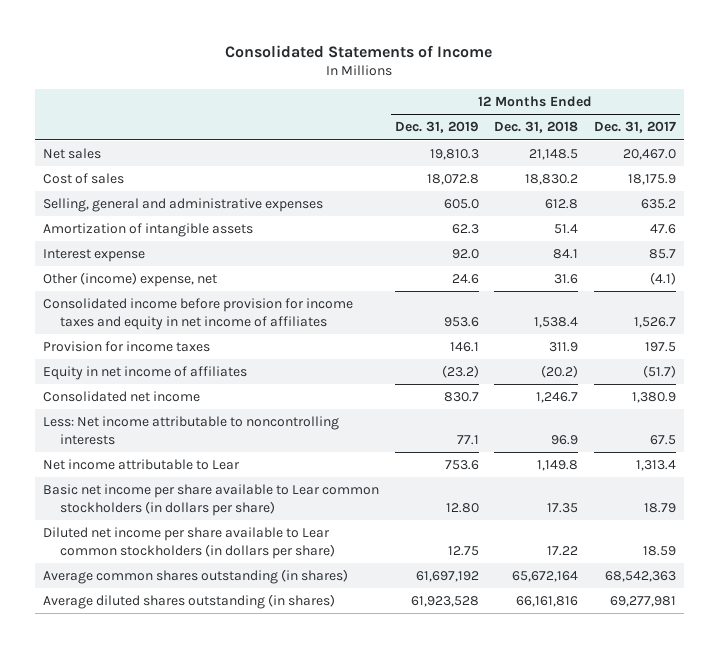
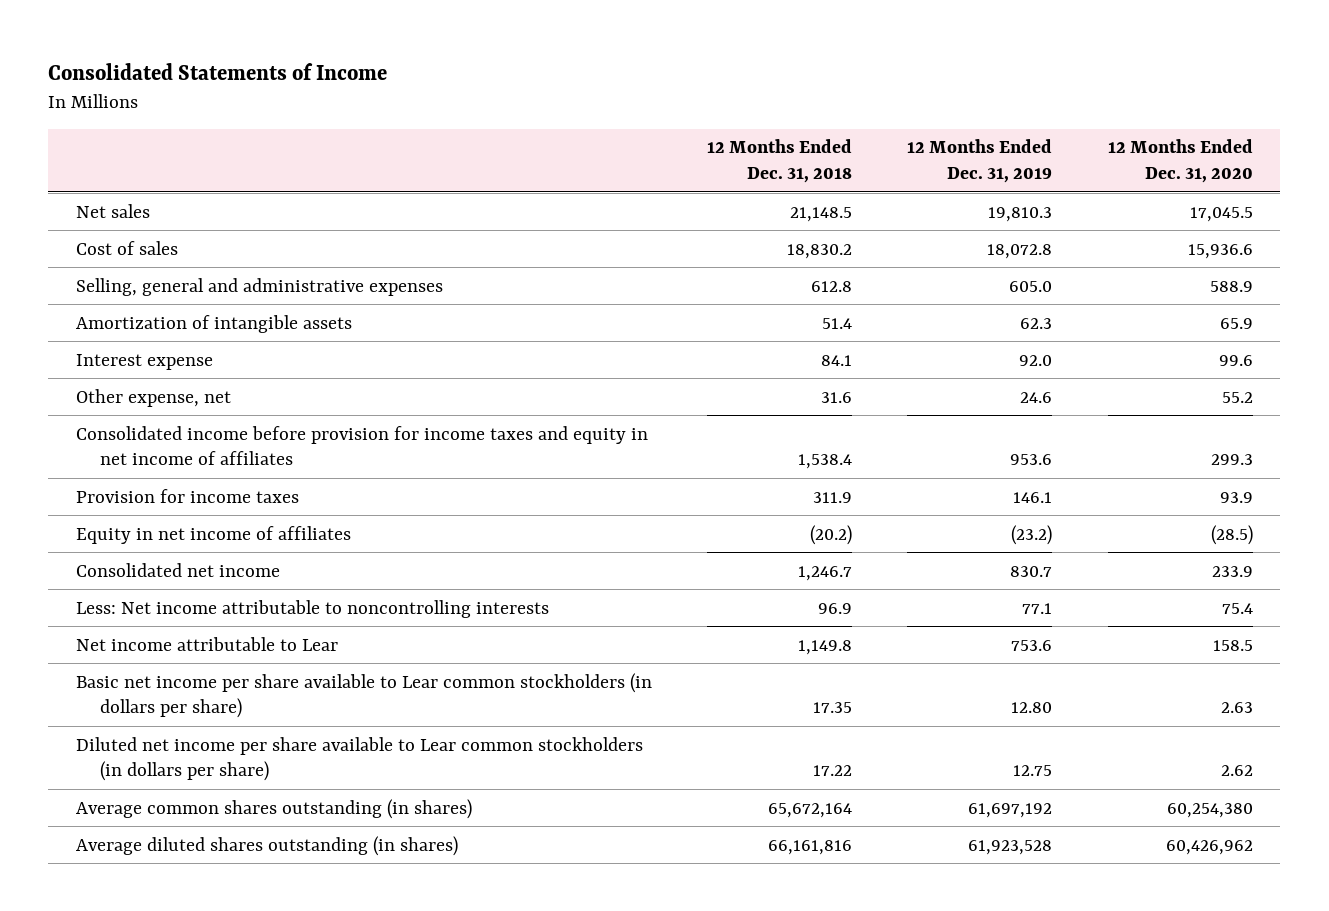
- | 12 Months Ended Dec. 31, 2019 | 12 Months Ended Dec. 31, 2018 | 12 Months Ended Dec. 31, 2017
+ | 12 Months Ended Dec. 31, 2018 | 12 Months Ended Dec. 31, 2019 | 12 Months Ended Dec. 31, 2020
- Other (income) expense, net | 24.6 | 31.6 | (4.1)
+ Other expense, net | 31.6 | 24.6 | 55.2

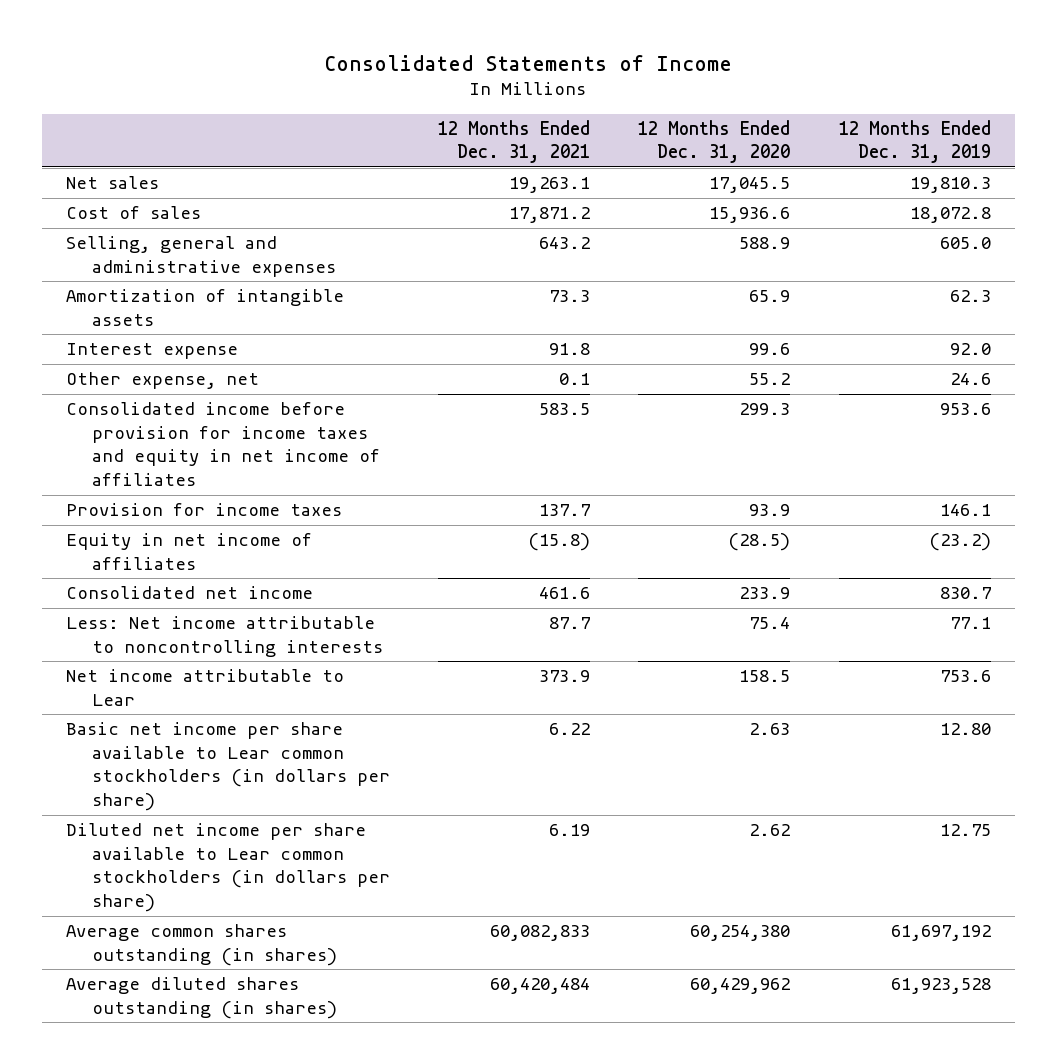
- | 12 Months Ended Dec. 31, 2018 | 12 Months Ended Dec. 31, 2019 | 12 Months Ended Dec. 31, 2020
+ | 12 Months Ended Dec. 31, 2021 | 12 Months Ended Dec. 31, 2020 | 12 Months Ended Dec. 31, 2019
- Average diluted shares outstanding (in shares) | 66,161,816 | 61,923,528 | 60,426,962
+ Average diluted shares outstanding (in shares) | 60,420,484 | 60,429,962 | 61,923,528

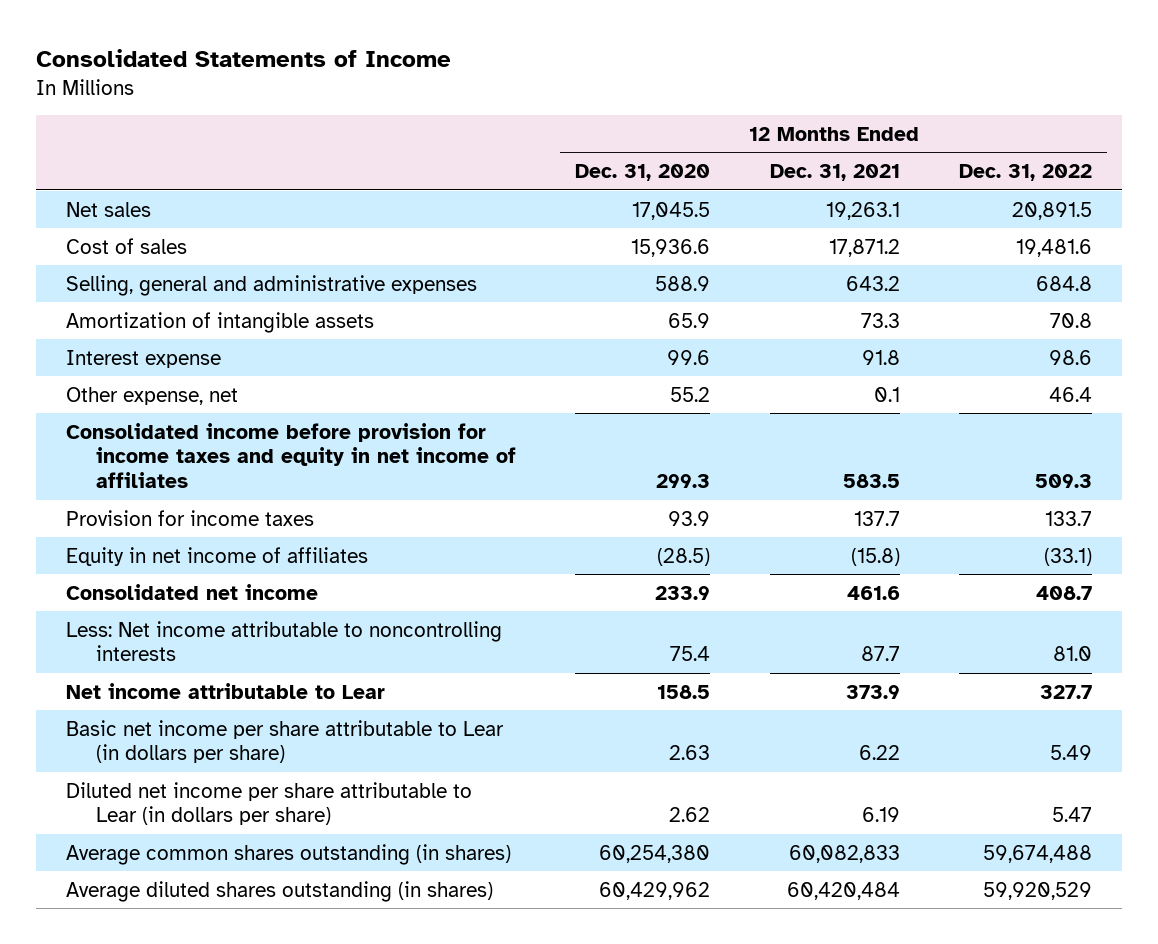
- | 12 Months Ended Dec. 31, 2021 | 12 Months Ended Dec. 31, 2020 | 12 Months Ended Dec. 31, 2019
+ | 12 Months Ended Dec. 31, 2020 | 12 Months Ended Dec. 31, 2021 | 12 Months Ended Dec. 31, 2022
- Basic net income per share available to Lear common stockholders (in dollars per share) | 6.22 | 2.63 | 12.80
- Diluted net income per share available to Lear common stockholders (in dollars per share) | 6.19 | 2.62 | 12.75
+ Basic net income per share attributable to Lear (in dollars per share) | 2.63 | 6.22 | 5.49
+ Diluted net income per share attributable to Lear (in dollars per share) | 2.62 | 6.19 | 5.47

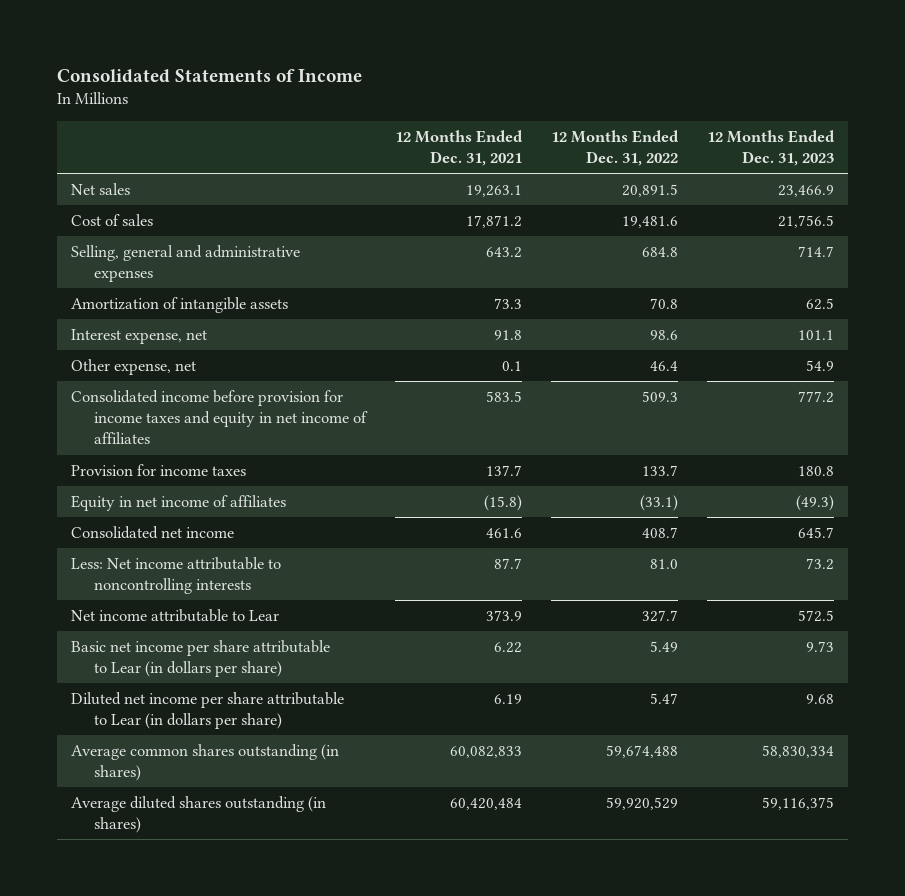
- | 12 Months Ended Dec. 31, 2020 | 12 Months Ended Dec. 31, 2021 | 12 Months Ended Dec. 31, 2022
+ | 12 Months Ended Dec. 31, 2021 | 12 Months Ended Dec. 31, 2022 | 12 Months Ended Dec. 31, 2023
- Interest expense | 99.6 | 91.8 | 98.6
+ Interest expense, net | 91.8 | 98.6 | 101.1

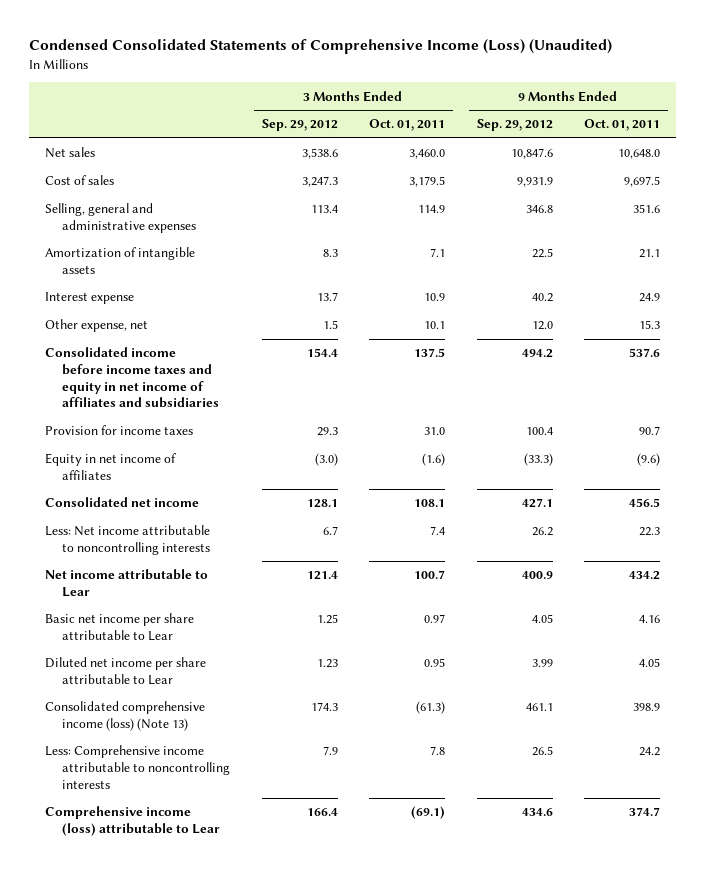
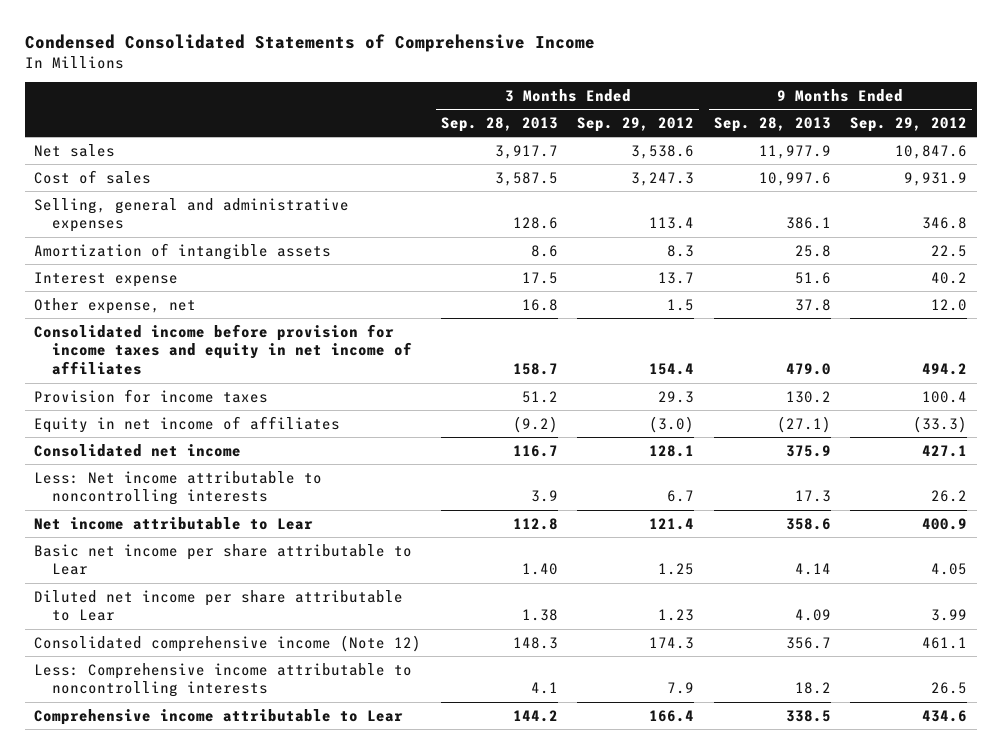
- Condensed Consolidated Statements of Comprehensive Income (Loss) (Unaudited)
+ Condensed Consolidated Statements of Comprehensive Income
- | 3 Months Ended Sep. 29, 2012 | 3 Months Ended Oct. 01, 2011 | 9 Months Ended Sep. 29, 2012 | 9 Months Ended Oct. 01, 2011
+ | 3 Months Ended Sep. 28, 2013 | 3 Months Ended Sep. 29, 2012 | 9 Months Ended Sep. 28, 2013 | 9 Months Ended Sep. 29, 2012
- Consolidated income before income taxes and equity in net income of affiliates and subsidiaries | 154.4 | 137.5 | 494.2 | 537.6
+ Consolidated income before provision for income taxes and equity in net income of affiliates | 158.7 | 154.4 | 479.0 | 494.2
- Consolidated comprehensive income (loss) (Note 13) | 174.3 | (61.3) | 461.1 | 398.9
+ Consolidated comprehensive income (Note 12) | 148.3 | 174.3 | 356.7 | 461.1
- Comprehensive income (loss) attributable to Lear | 166.4 | (69.1) | 434.6 | 374.7
+ Comprehensive income attributable to Lear | 144.2 | 166.4 | 338.5 | 434.6

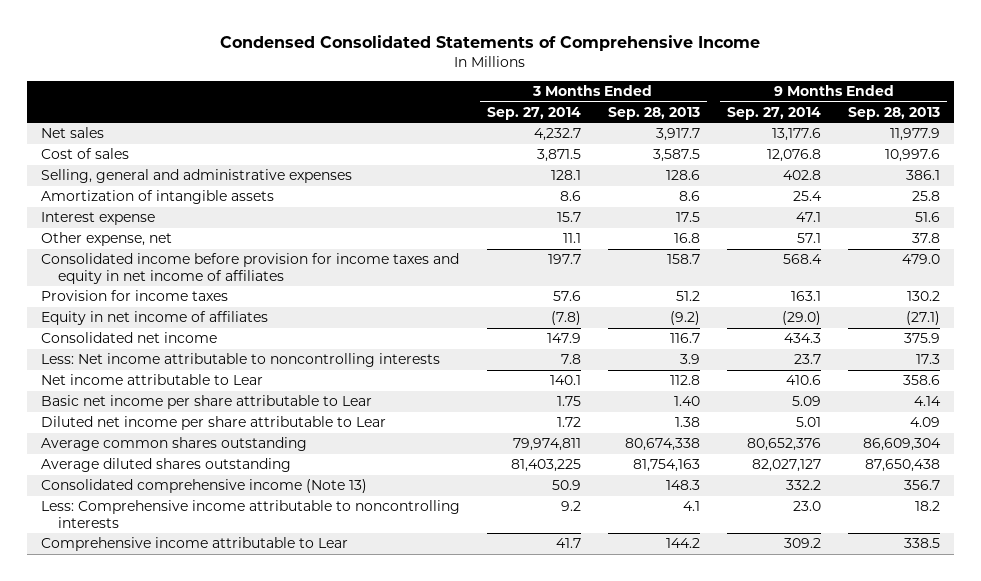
- | 3 Months Ended Sep. 28, 2013 | 3 Months Ended Sep. 29, 2012 | 9 Months Ended Sep. 28, 2013 | 9 Months Ended Sep. 29, 2012
+ | 3 Months Ended Sep. 27, 2014 | 3 Months Ended Sep. 28, 2013 | 9 Months Ended Sep. 27, 2014 | 9 Months Ended Sep. 28, 2013
- Consolidated comprehensive income (Note 12) | 148.3 | 174.3 | 356.7 | 461.1
+ Average common shares outstanding | 79,974,811 | 80,674,338 | 80,652,376 | 86,609,304
+ Average diluted shares outstanding | 81,403,225 | 81,754,163 | 82,027,127 | 87,650,438
+ Consolidated comprehensive income (Note 13) | 50.9 | 148.3 | 332.2 | 356.7

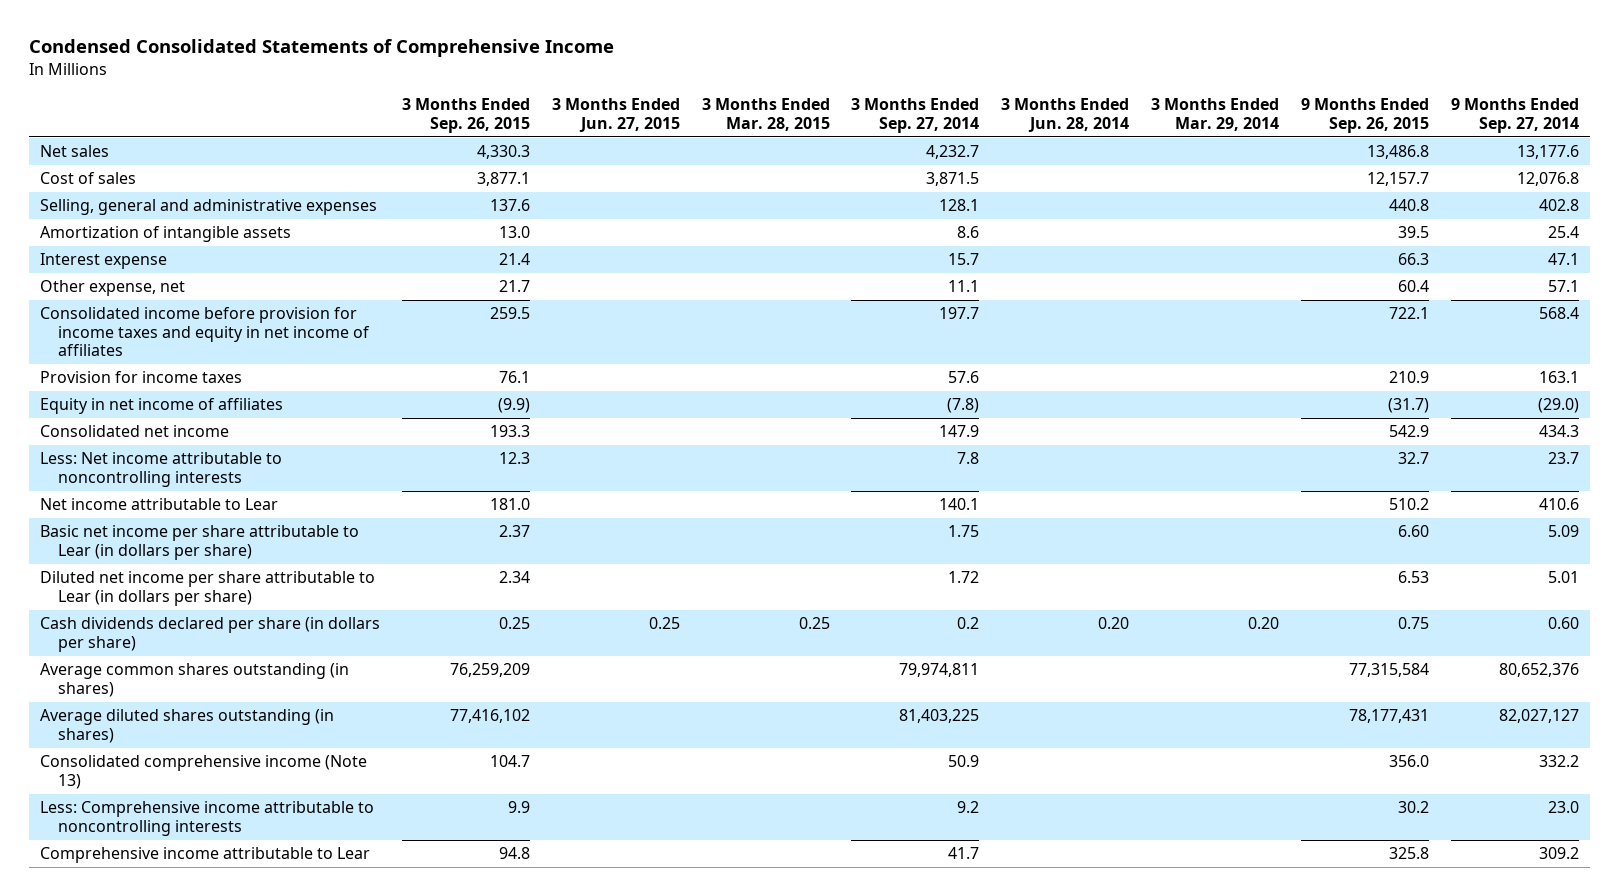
- | 3 Months Ended Sep. 27, 2014 | 3 Months Ended Sep. 28, 2013 | 9 Months Ended Sep. 27, 2014 | 9 Months Ended Sep. 28, 2013
+ | 3 Months Ended Sep. 26, 2015 | 3 Months Ended Jun. 27, 2015 | 3 Months Ended Mar. 28, 2015 | 3 Months Ended Sep. 27, 2014 | 3 Months Ended Jun. 28, 2014 | 3 Months Ended Mar. 29, 2014 | 9 Months Ended Sep. 26, 2015 | 9 Months Ended Sep. 27, 2014
- Basic net income per share attributable to Lear | 1.75 | 1.40 | 5.09 | 4.14
- Diluted net income per share attributable to Lear | 1.72 | 1.38 | 5.01 | 4.09
- Average common shares outstanding | 79,974,811 | 80,674,338 | 80,652,376 | 86,609,304
- Average diluted shares outstanding | 81,403,225 | 81,754,163 | 82,027,127 | 87,650,438
+ Basic net income per share attributable to Lear (in dollars per share) | 2.37 | | | 1.75 | | | 6.60 | 5.09
+ Diluted net income per share attributable to Lear (in dollars per share) | 2.34 | | | 1.72 | | | 6.53 | 5.01
+ Cash dividends declared per share (in dollars per share) | 0.25 | 0.25 | 0.25 | 0.2 | 0.20 | 0.20 | 0.75 | 0.60
+ Average common shares outstanding (in shares) | 76,259,209 | | | 79,974,811 | | | 77,315,584 | 80,652,376
+ Average diluted shares outstanding (in shares) | 77,416,102 | | | 81,403,225 | | | 78,177,431 | 82,027,127

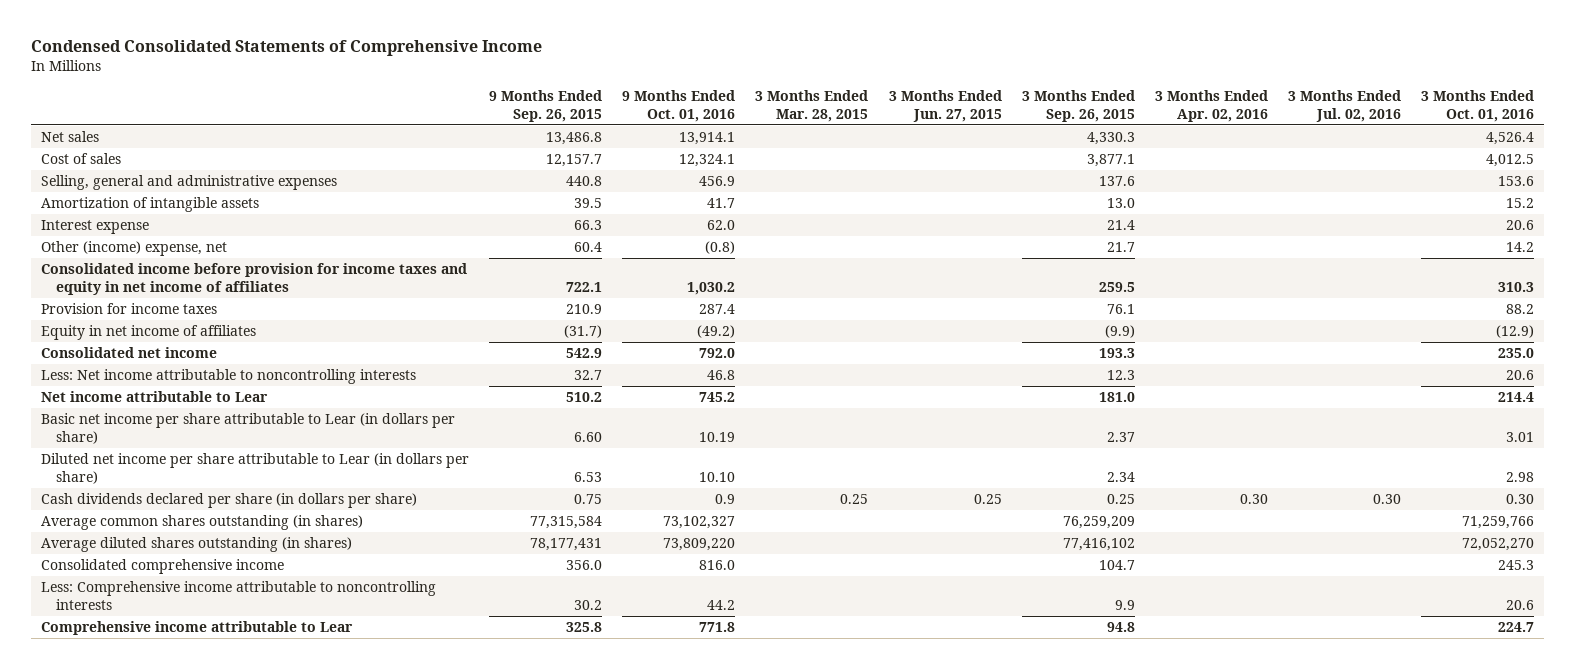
- | 3 Months Ended Sep. 26, 2015 | 3 Months Ended Jun. 27, 2015 | 3 Months Ended Mar. 28, 2015 | 3 Months Ended Sep. 27, 2014 | 3 Months Ended Jun. 28, 2014 | 3 Months Ended Mar. 29, 2014 | 9 Months Ended Sep. 26, 2015 | 9 Months Ended Sep. 27, 2014
+ | 9 Months Ended Sep. 26, 2015 | 9 Months Ended Oct. 01, 2016 | 3 Months Ended Mar. 28, 2015 | 3 Months Ended Jun. 27, 2015 | 3 Months Ended Sep. 26, 2015 | 3 Months Ended Apr. 02, 2016 | 3 Months Ended Jul. 02, 2016 | 3 Months Ended Oct. 01, 2016
- Other expense, net | 21.7 | | | 11.1 | | | 60.4 | 57.1
+ Other (income) expense, net | 60.4 | (0.8) | | | 21.7 | | | 14.2
- Consolidated comprehensive income (Note 13) | 104.7 | | | 50.9 | | | 356.0 | 332.2
+ Consolidated comprehensive income | 356.0 | 816.0 | | | 104.7 | | | 245.3

